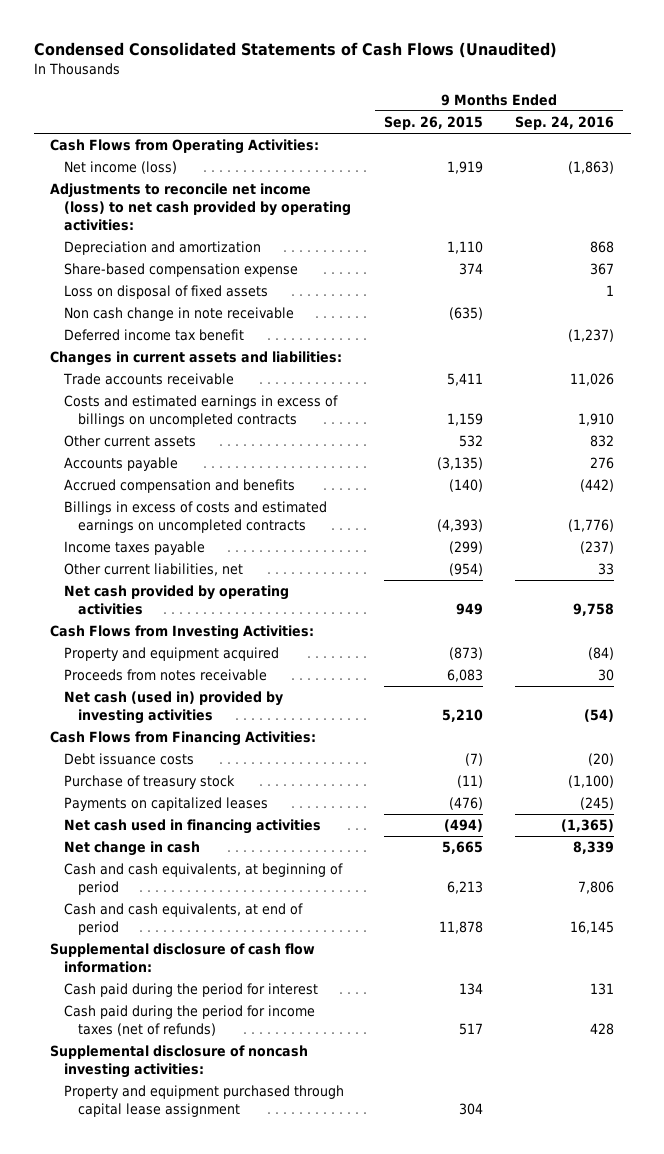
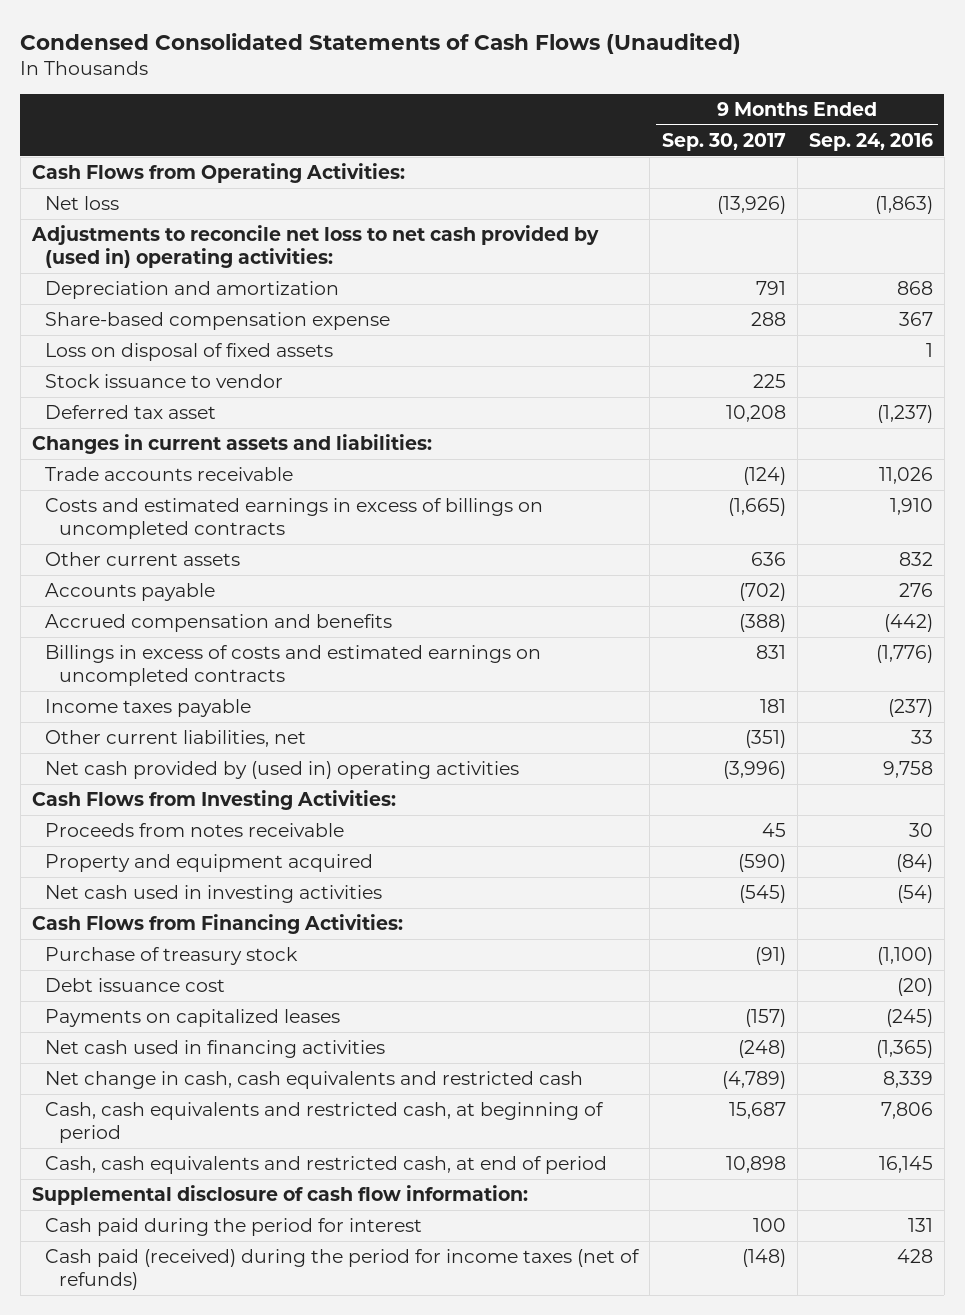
- | 9 Months Ended Sep. 26, 2015 | 9 Months Ended Sep. 24, 2016
+ | 9 Months Ended Sep. 30, 2017 | 9 Months Ended Sep. 24, 2016
- Net income (loss) | 1,919 | (1,863)
- Adjustments to reconcile net income (loss) to net cash provided by operating activities:
+ Net loss | (13,926) | (1,863)
+ Adjustments to reconcile net loss to net cash provided by (used in) operating activities:
- Non cash change in note receivable | (635) |
- Deferred income tax benefit | | (1,237)
+ Stock issuance to vendor | 225 |
+ Deferred tax asset | 10,208 | (1,237)
- Net cash provided by operating activities | 949 | 9,758
+ Net cash provided by (used in) operating activities | (3,996) | 9,758
- Net cash (used in) provided by investing activities | 5,210 | (54)
moved down: Property and equipment acquired | (590) | (84)
+ Net cash used in investing activities | (545) | (54)
- Debt issuance costs | (7) | (20)
+ Debt issuance cost | | (20)
- Net change in cash | 5,665 | 8,339
- Cash and cash equivalents, at beginning of period | 6,213 | 7,806
- Cash and cash equivalents, at end of period | 11,878 | 16,145
+ Net change in cash, cash equivalents and restricted cash | (4,789) | 8,339
+ Cash, cash equivalents and restricted cash, at beginning of period | 15,687 | 7,806
+ Cash, cash equivalents and restricted cash, at end of period | 10,898 | 16,145
- Cash paid during the period for income taxes (net of refunds) | 517 | 428
- Supplemental disclosure of noncash investing activities:
- Property and equipment purchased through capital lease assignment | 304 |
+ Cash paid (received) during the period for income taxes (net of refunds) | (148) | 428

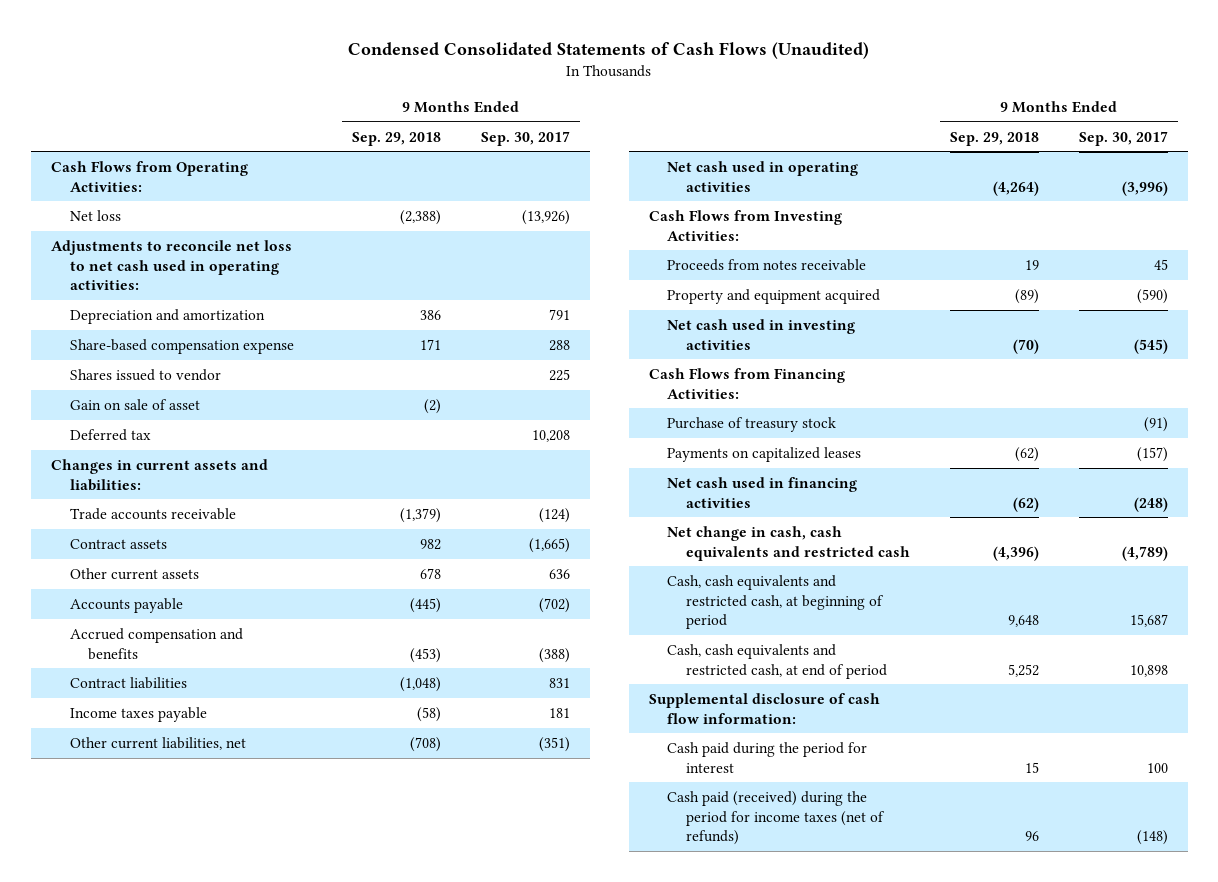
- | 9 Months Ended Sep. 30, 2017 | 9 Months Ended Sep. 24, 2016
+ | 9 Months Ended Sep. 29, 2018 | 9 Months Ended Sep. 30, 2017
- Adjustments to reconcile net loss to net cash provided by (used in) operating activities:
+ Adjustments to reconcile net loss to net cash used in operating activities:
- Loss on disposal of fixed assets | | 1
- Stock issuance to vendor | 225 |
- Deferred tax asset | 10,208 | (1,237)
+ Shares issued to vendor | | 225
+ Gain on sale of asset | (2) |
+ Deferred tax | | 10,208
- Costs and estimated earnings in excess of billings on uncompleted contracts | (1,665) | 1,910
+ Contract assets | 982 | (1,665)
- Billings in excess of costs and estimated earnings on uncompleted contracts | 831 | (1,776)
+ Contract liabilities | (1,048) | 831
- Net cash provided by (used in) operating activities | (3,996) | 9,758
+ Net cash used in operating activities | (4,264) | (3,996)
- Debt issuance cost | | (20)

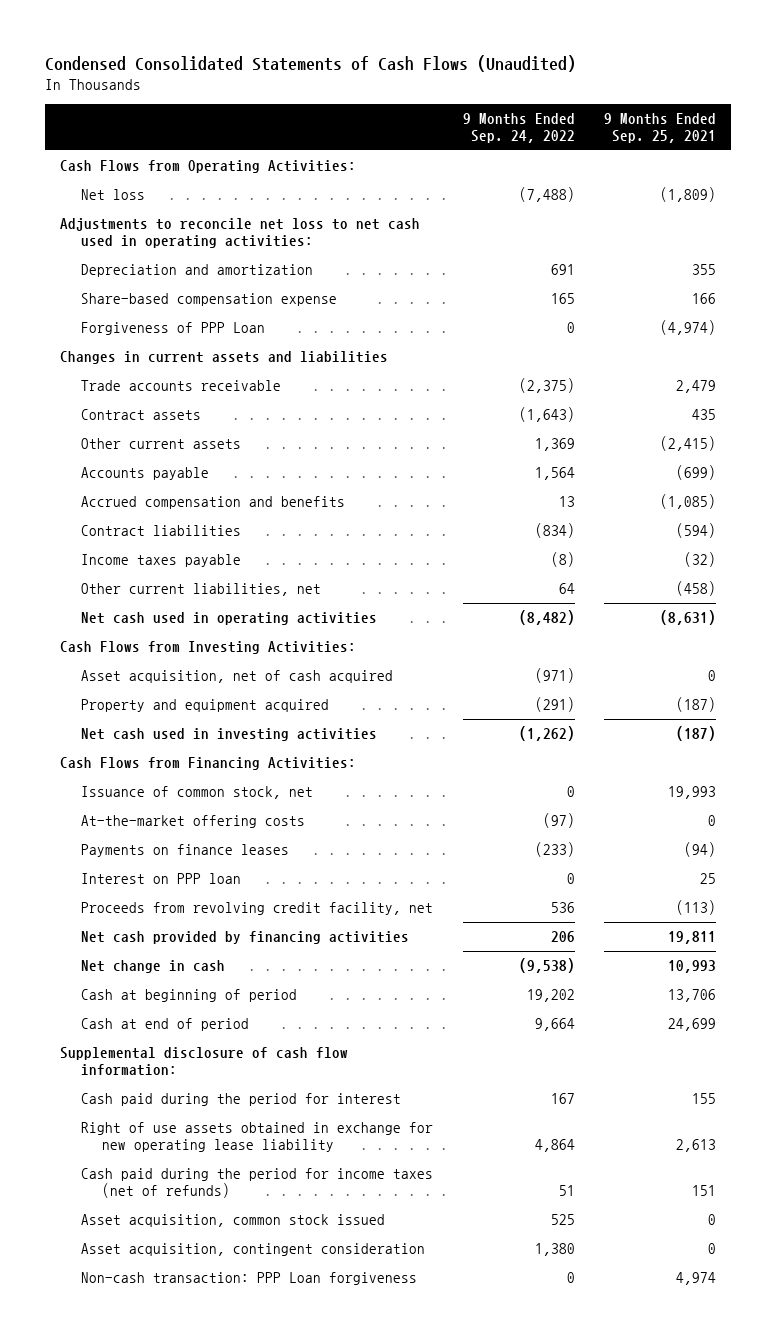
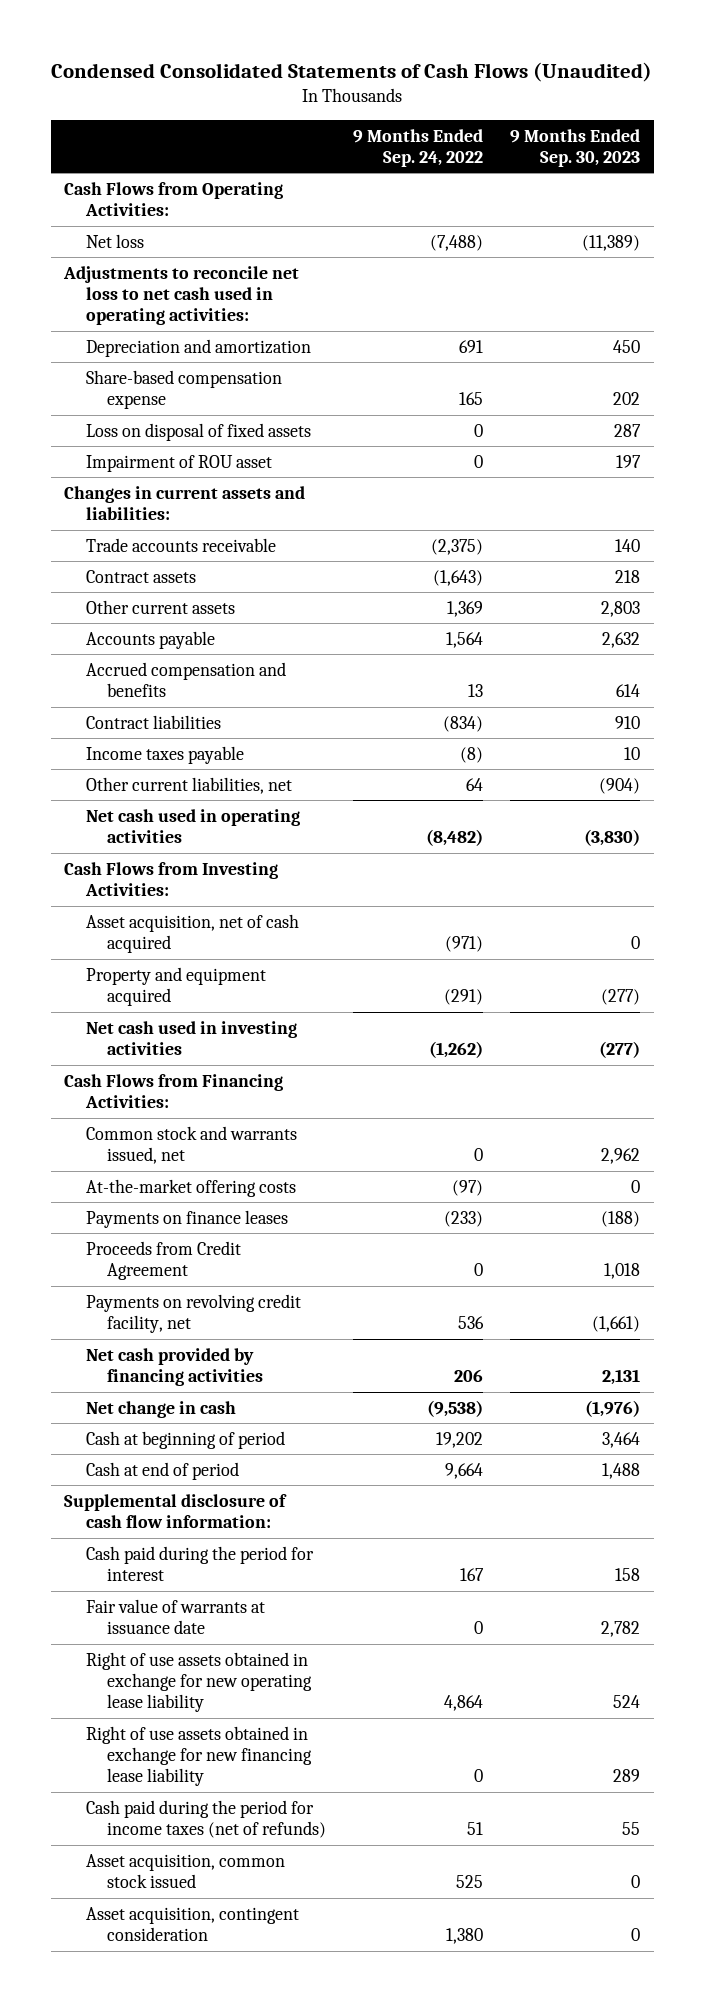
- | 9 Months Ended Sep. 24, 2022 | 9 Months Ended Sep. 25, 2021
+ | 9 Months Ended Sep. 24, 2022 | 9 Months Ended Sep. 30, 2023
- Forgiveness of PPP Loan | 0 | (4,974)
- Changes in current assets and liabilities
+ Loss on disposal of fixed assets | 0 | 287
+ Impairment of ROU asset | 0 | 197
+ Changes in current assets and liabilities:
- Issuance of common stock, net | 0 | 19,993
+ Common stock and warrants issued, net | 0 | 2,962
- Interest on PPP loan | 0 | 25
- Proceeds from revolving credit facility, net | 536 | (113)
+ Proceeds from Credit Agreement | 0 | 1,018
+ Payments on revolving credit facility, net | 536 | (1,661)
+ Fair value of warrants at issuance date | 0 | 2,782
+ Right of use assets obtained in exchange for new financing lease liability | 0 | 289
- Non-cash transaction: PPP Loan forgiveness | 0 | 4,974

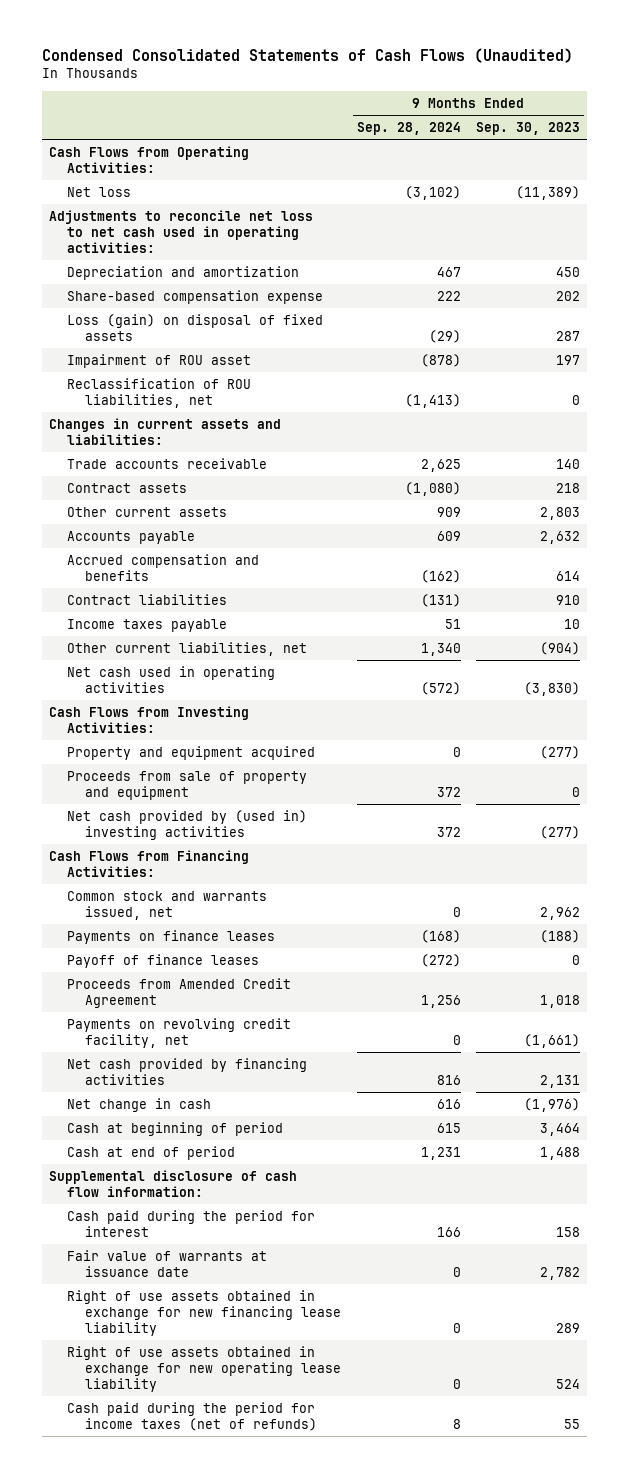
- | 9 Months Ended Sep. 24, 2022 | 9 Months Ended Sep. 30, 2023
+ | 9 Months Ended Sep. 28, 2024 | 9 Months Ended Sep. 30, 2023
- Loss on disposal of fixed assets | 0 | 287
+ Loss (gain) on disposal of fixed assets | (29) | 287
+ Reclassification of ROU liabilities, net | (1,413) | 0
- Asset acquisition, net of cash acquired | (971) | 0
- Net cash used in investing activities | (1,262) | (277)
+ Proceeds from sale of property and equipment | 372 | 0
+ Net cash provided by (used in) investing activities | 372 | (277)
- At-the-market offering costs | (97) | 0
- Proceeds from Credit Agreement | 0 | 1,018
+ Payoff of finance leases | (272) | 0
+ Proceeds from Amended Credit Agreement | 1,256 | 1,018
moved down: Right of use assets obtained in exchange for new operating lease liability | 0 | 524
- Asset acquisition, common stock issued | 525 | 0
- Asset acquisition, contingent consideration | 1,380 | 0

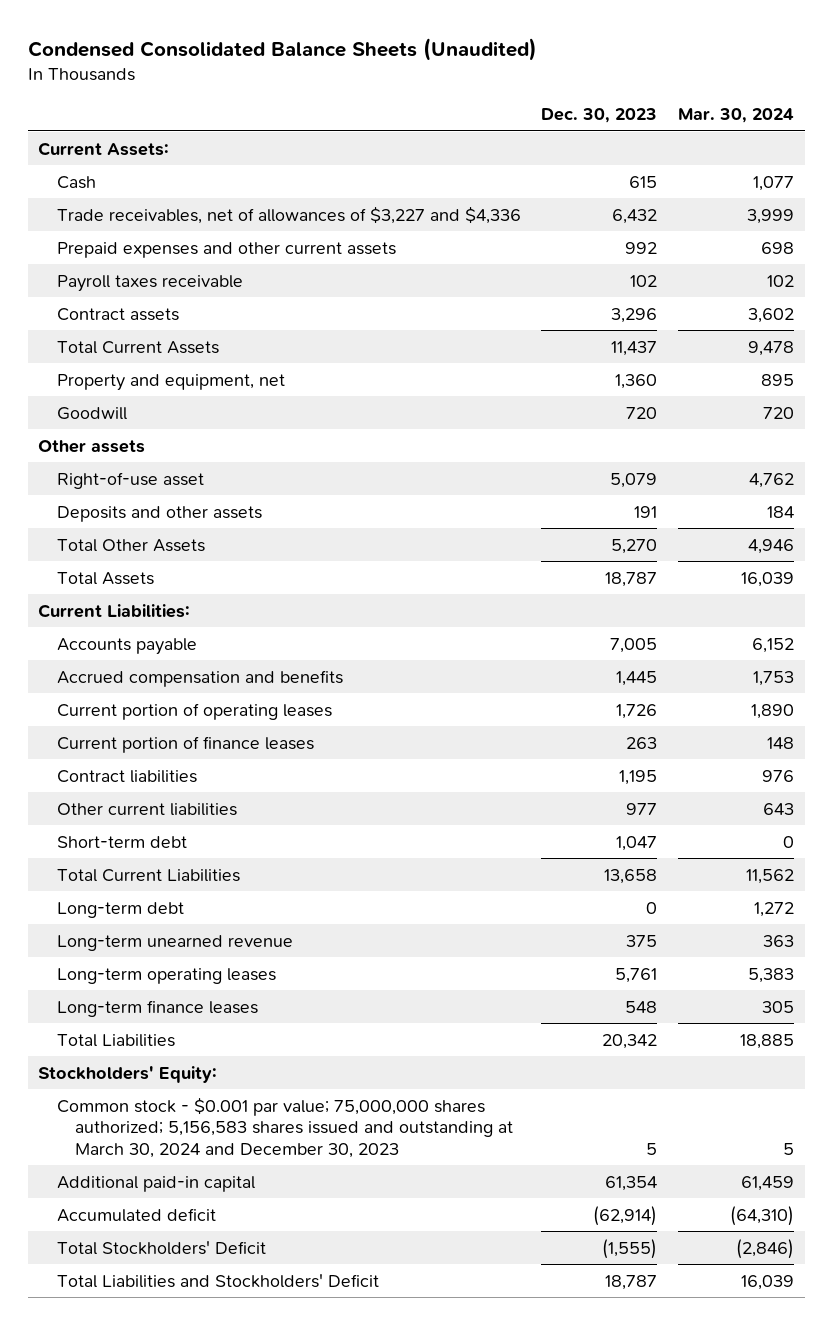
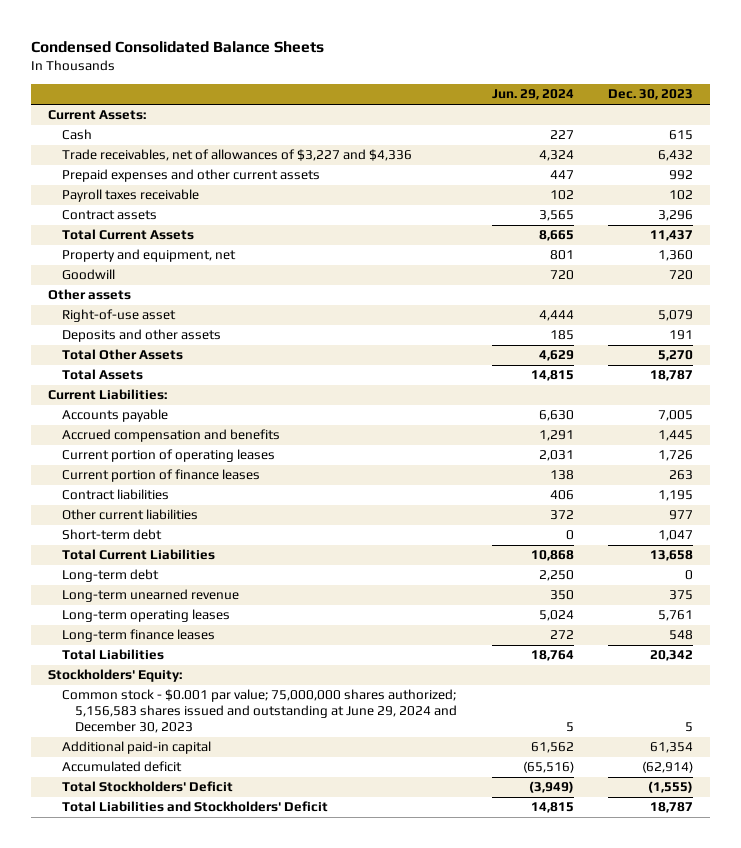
- Condensed Consolidated Balance Sheets (Unaudited)
+ Condensed Consolidated Balance Sheets
- | Dec. 30, 2023 | Mar. 30, 2024
+ | Jun. 29, 2024 | Dec. 30, 2023
- Common stock - $0.001 par value; 75,000,000 shares authorized; 5,156,583 shares issued and outstanding at March 30, 2024 and December 30, 2023 | 5 | 5
+ Common stock - $0.001 par value; 75,000,000 shares authorized; 5,156,583 shares issued and outstanding at June 29, 2024 and December 30, 2023 | 5 | 5

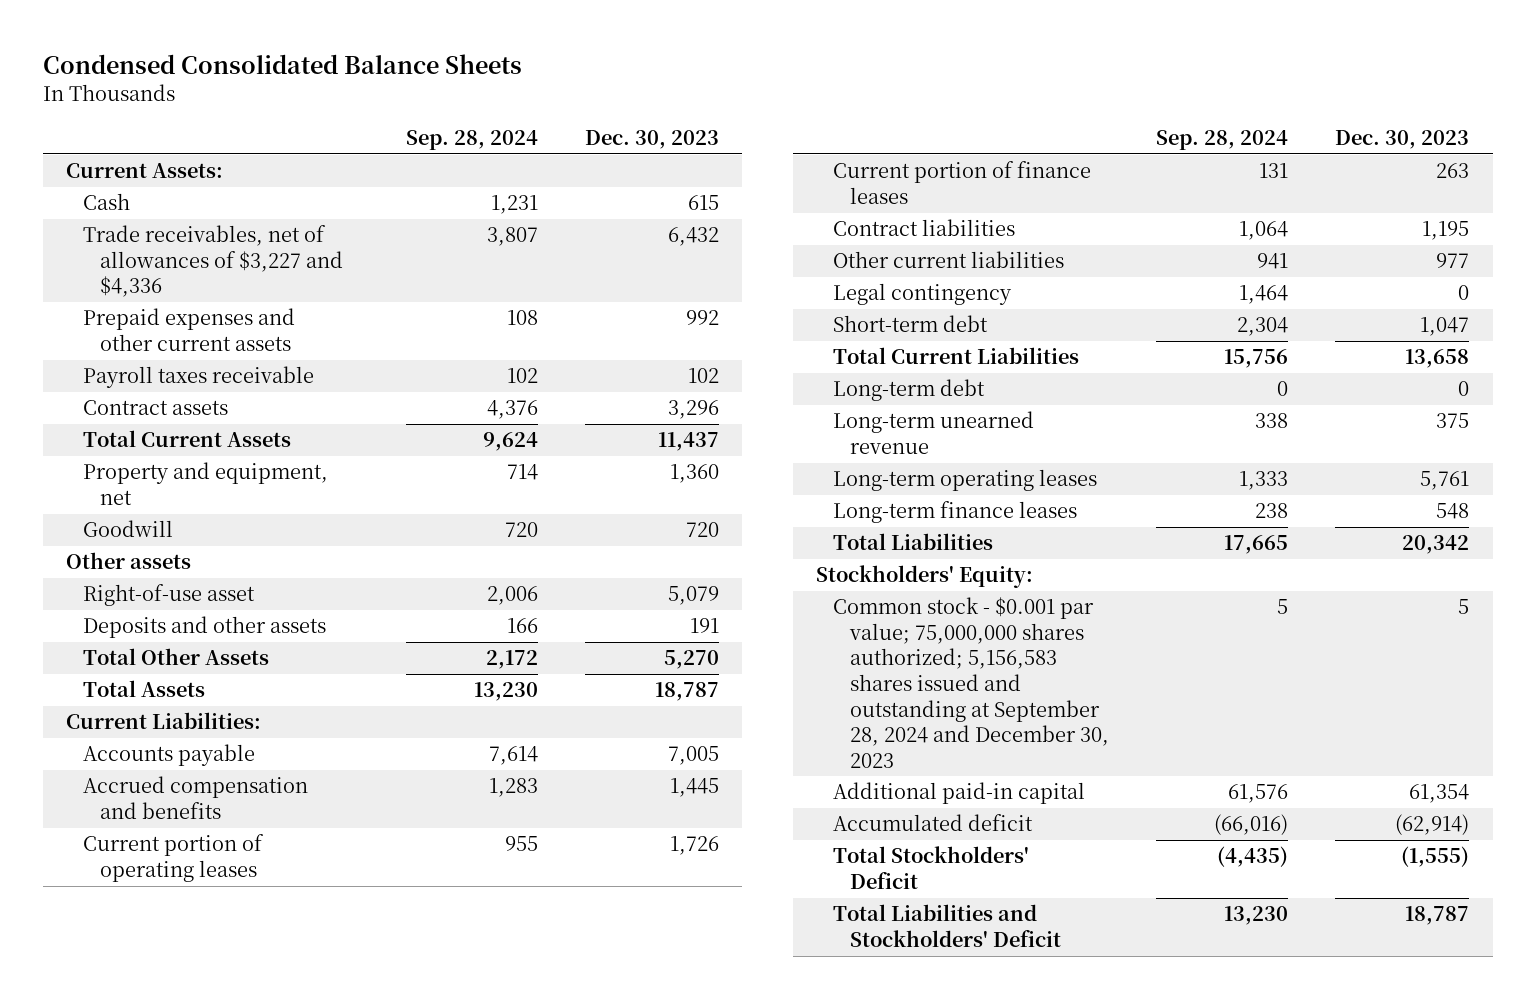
- | Jun. 29, 2024 | Dec. 30, 2023
+ | Sep. 28, 2024 | Dec. 30, 2023
+ Legal contingency | 1,464 | 0
- Common stock - $0.001 par value; 75,000,000 shares authorized; 5,156,583 shares issued and outstanding at June 29, 2024 and December 30, 2023 | 5 | 5
+ Common stock - $0.001 par value; 75,000,000 shares authorized; 5,156,583 shares issued and outstanding at September 28, 2024 and December 30, 2023 | 5 | 5

